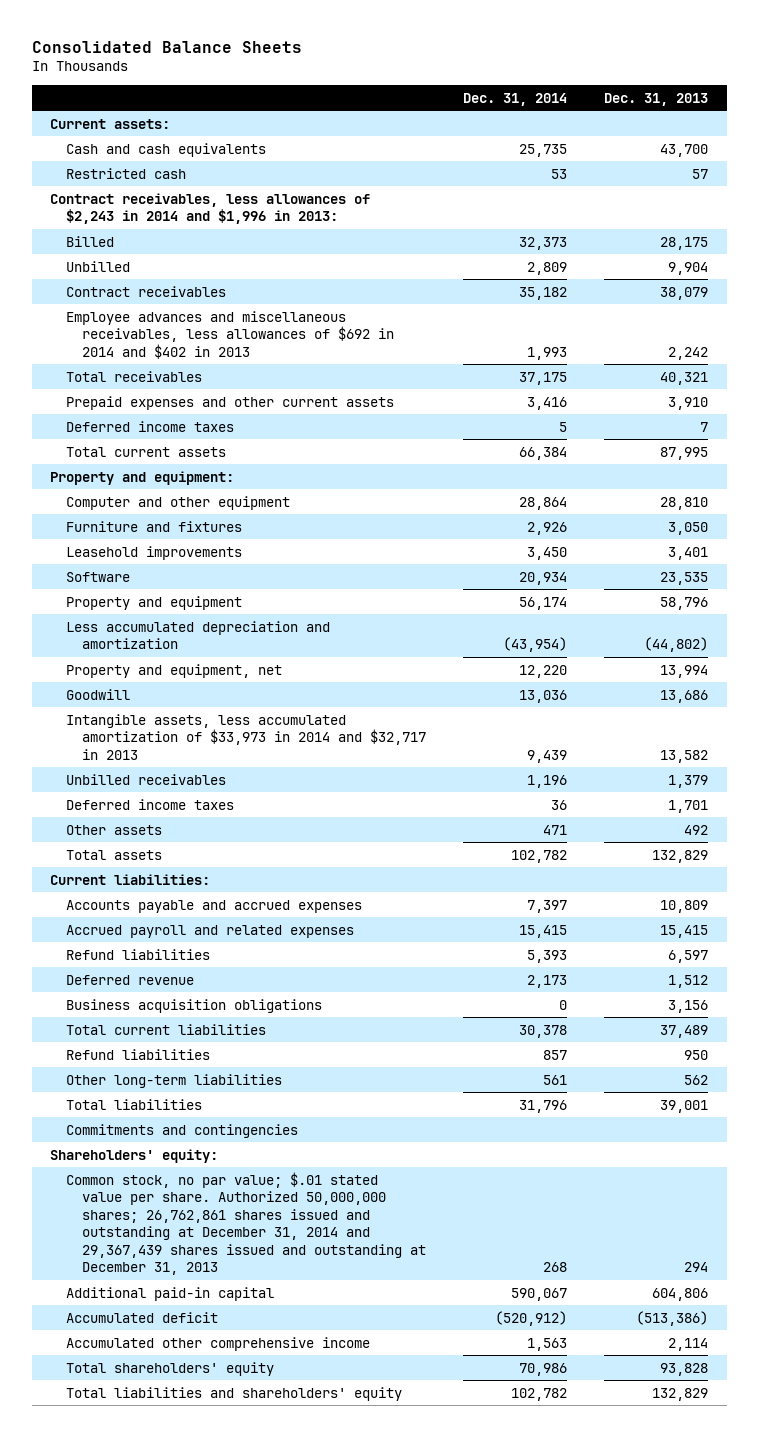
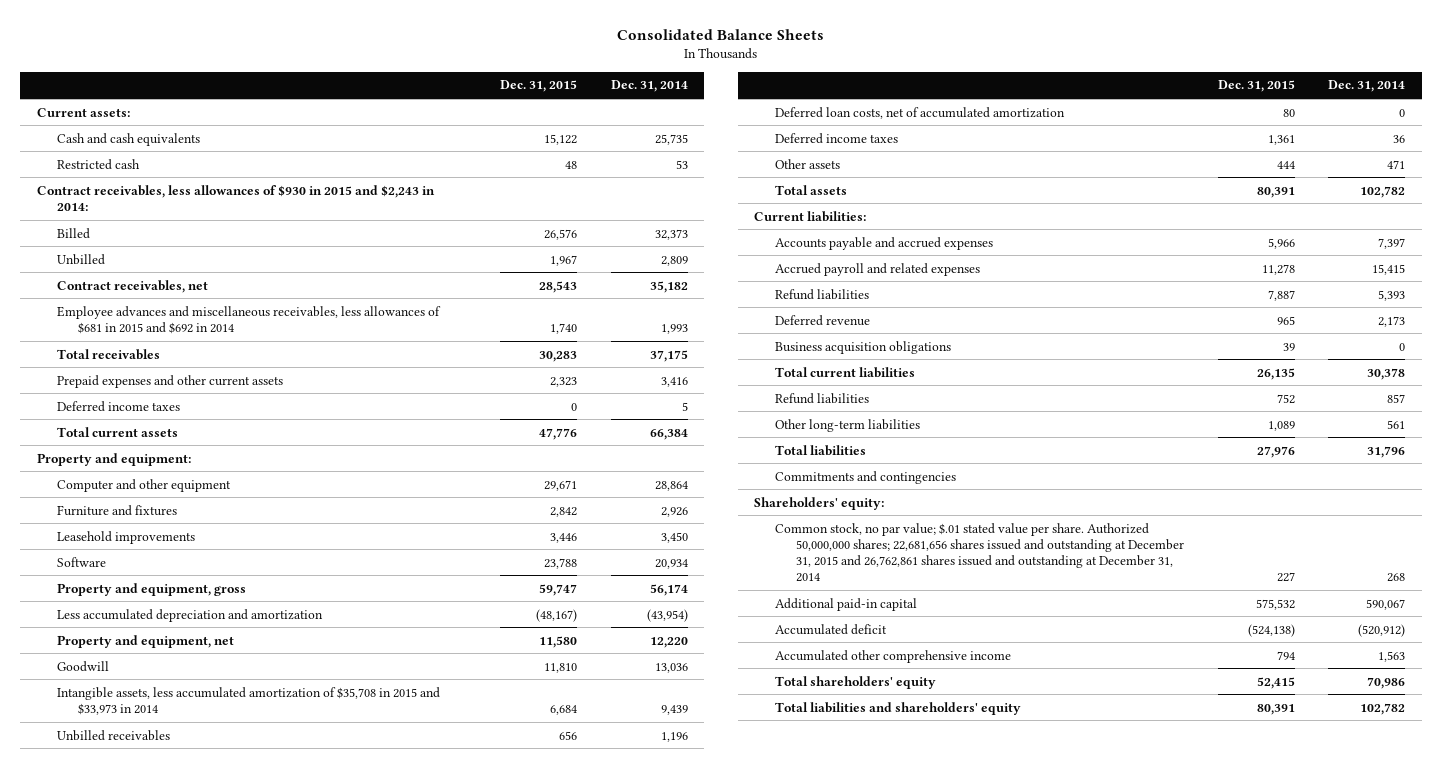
- | Dec. 31, 2014 | Dec. 31, 2013
+ | Dec. 31, 2015 | Dec. 31, 2014
- Contract receivables, less allowances of $2,243 in 2014 and $1,996 in 2013:
+ Contract receivables, less allowances of $930 in 2015 and $2,243 in 2014:
- Contract receivables | 35,182 | 38,079
- Employee advances and miscellaneous receivables, less allowances of $692 in 2014 and $402 in 2013 | 1,993 | 2,242
+ Contract receivables, net | 28,543 | 35,182
+ Employee advances and miscellaneous receivables, less allowances of $681 in 2015 and $692 in 2014 | 1,740 | 1,993
- Property and equipment | 56,174 | 58,796
+ Property and equipment, gross | 59,747 | 56,174
- Intangible assets, less accumulated amortization of $33,973 in 2014 and $32,717 in 2013 | 9,439 | 13,582
+ Intangible assets, less accumulated amortization of $35,708 in 2015 and $33,973 in 2014 | 6,684 | 9,439
+ Deferred loan costs, net of accumulated amortization | 80 | 0
- Common stock, no par value; $.01 stated value per share. Authorized 50,000,000 shares; 26,762,861 shares issued and outstanding at December 31, 2014 and 29,367,439 shares issued and outstanding at December 31, 2013 | 268 | 294
+ Common stock, no par value; $.01 stated value per share. Authorized 50,000,000 shares; 22,681,656 shares issued and outstanding at December 31, 2015 and 26,762,861 shares issued and outstanding at December 31, 2014 | 227 | 268

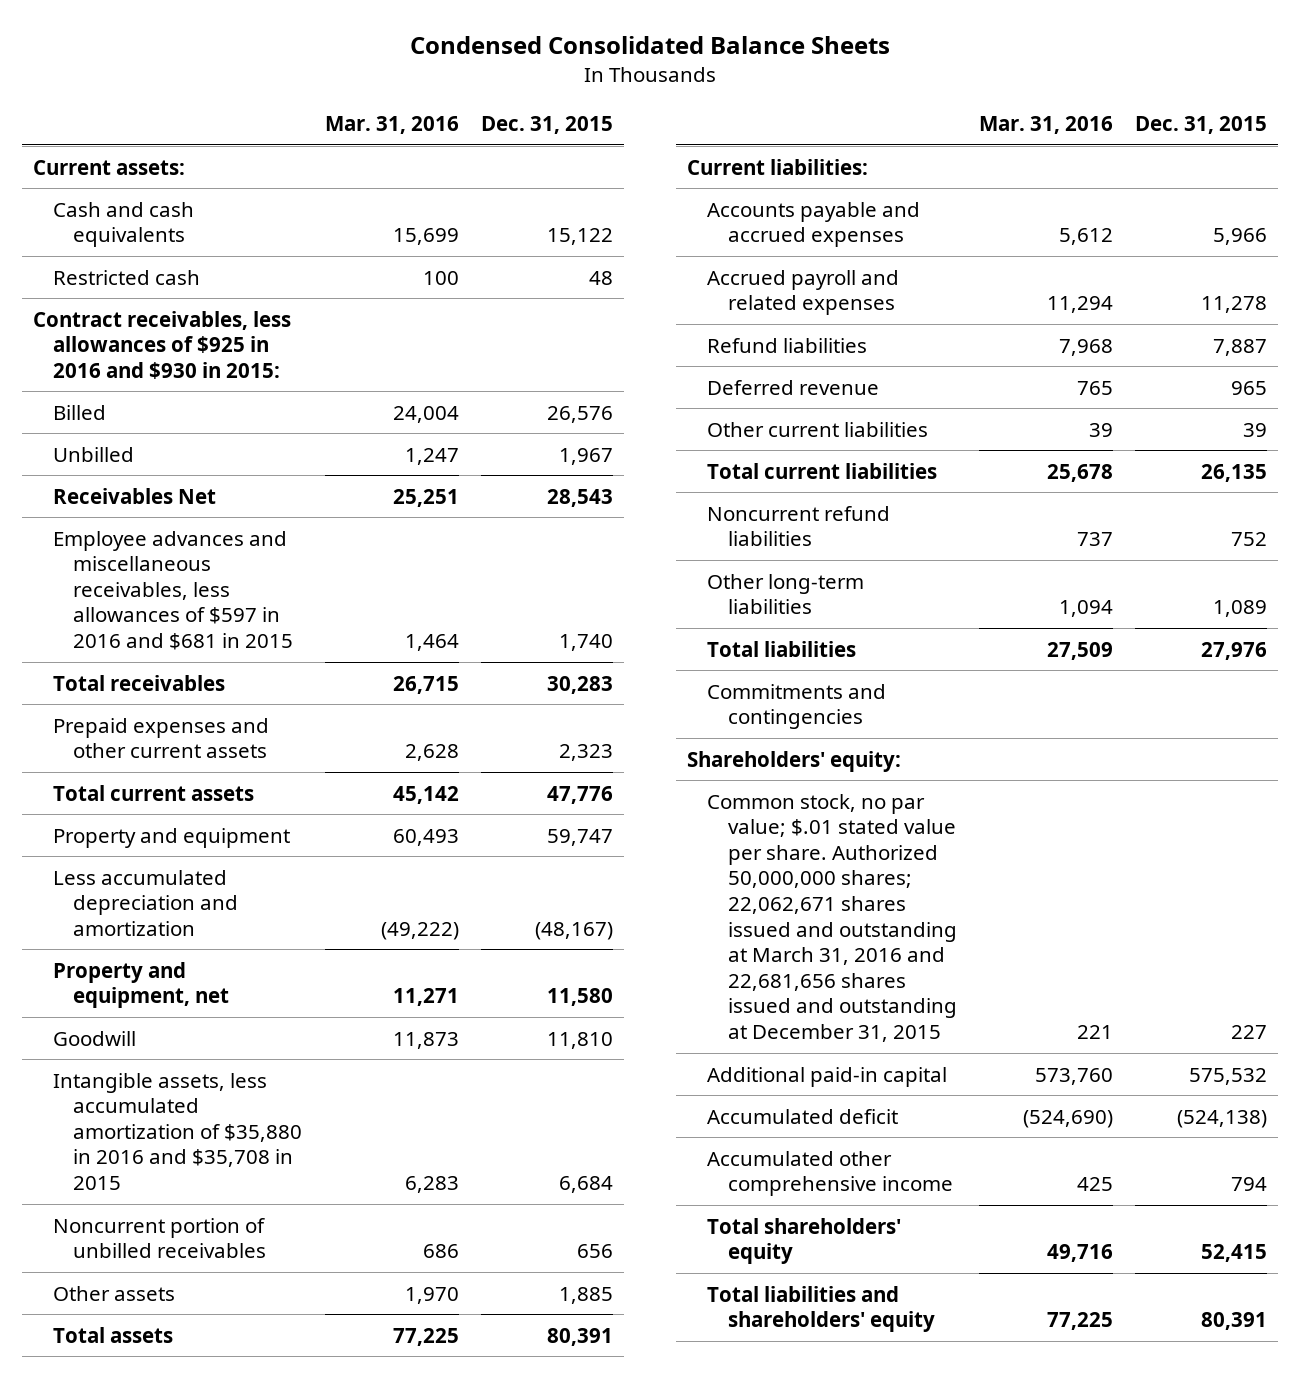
- Consolidated Balance Sheets
+ Condensed Consolidated Balance Sheets
- | Dec. 31, 2015 | Dec. 31, 2014
+ | Mar. 31, 2016 | Dec. 31, 2015
- Contract receivables, less allowances of $930 in 2015 and $2,243 in 2014:
+ Contract receivables, less allowances of $925 in 2016 and $930 in 2015:
- Contract receivables, net | 28,543 | 35,182
- Employee advances and miscellaneous receivables, less allowances of $681 in 2015 and $692 in 2014 | 1,740 | 1,993
+ Receivables Net | 25,251 | 28,543
+ Employee advances and miscellaneous receivables, less allowances of $597 in 2016 and $681 in 2015 | 1,464 | 1,740
- Deferred income taxes | 0 | 5
- Property and equipment:
- Computer and other equipment | 29,671 | 28,864
- Furniture and fixtures | 2,842 | 2,926
- Leasehold improvements | 3,446 | 3,450
- Software | 23,788 | 20,934
- Property and equipment, gross | 59,747 | 56,174
+ Property and equipment | 60,493 | 59,747
- Intangible assets, less accumulated amortization of $35,708 in 2015 and $33,973 in 2014 | 6,684 | 9,439
- Unbilled receivables | 656 | 1,196
- Deferred loan costs, net of accumulated amortization | 80 | 0
- Deferred income taxes | 1,361 | 36
- Other assets | 444 | 471
+ Intangible assets, less accumulated amortization of $35,880 in 2016 and $35,708 in 2015 | 6,283 | 6,684
+ Noncurrent portion of unbilled receivables | 686 | 656
+ Other assets | 1,970 | 1,885
- Business acquisition obligations | 39 | 0
+ Other current liabilities | 39 | 39
- Refund liabilities | 752 | 857
+ Noncurrent refund liabilities | 737 | 752
- Common stock, no par value; $.01 stated value per share. Authorized 50,000,000 shares; 22,681,656 shares issued and outstanding at December 31, 2015 and 26,762,861 shares issued and outstanding at December 31, 2014 | 227 | 268
+ Common stock, no par value; $.01 stated value per share. Authorized 50,000,000 shares; 22,062,671 shares issued and outstanding at March 31, 2016 and 22,681,656 shares issued and outstanding at December 31, 2015 | 221 | 227

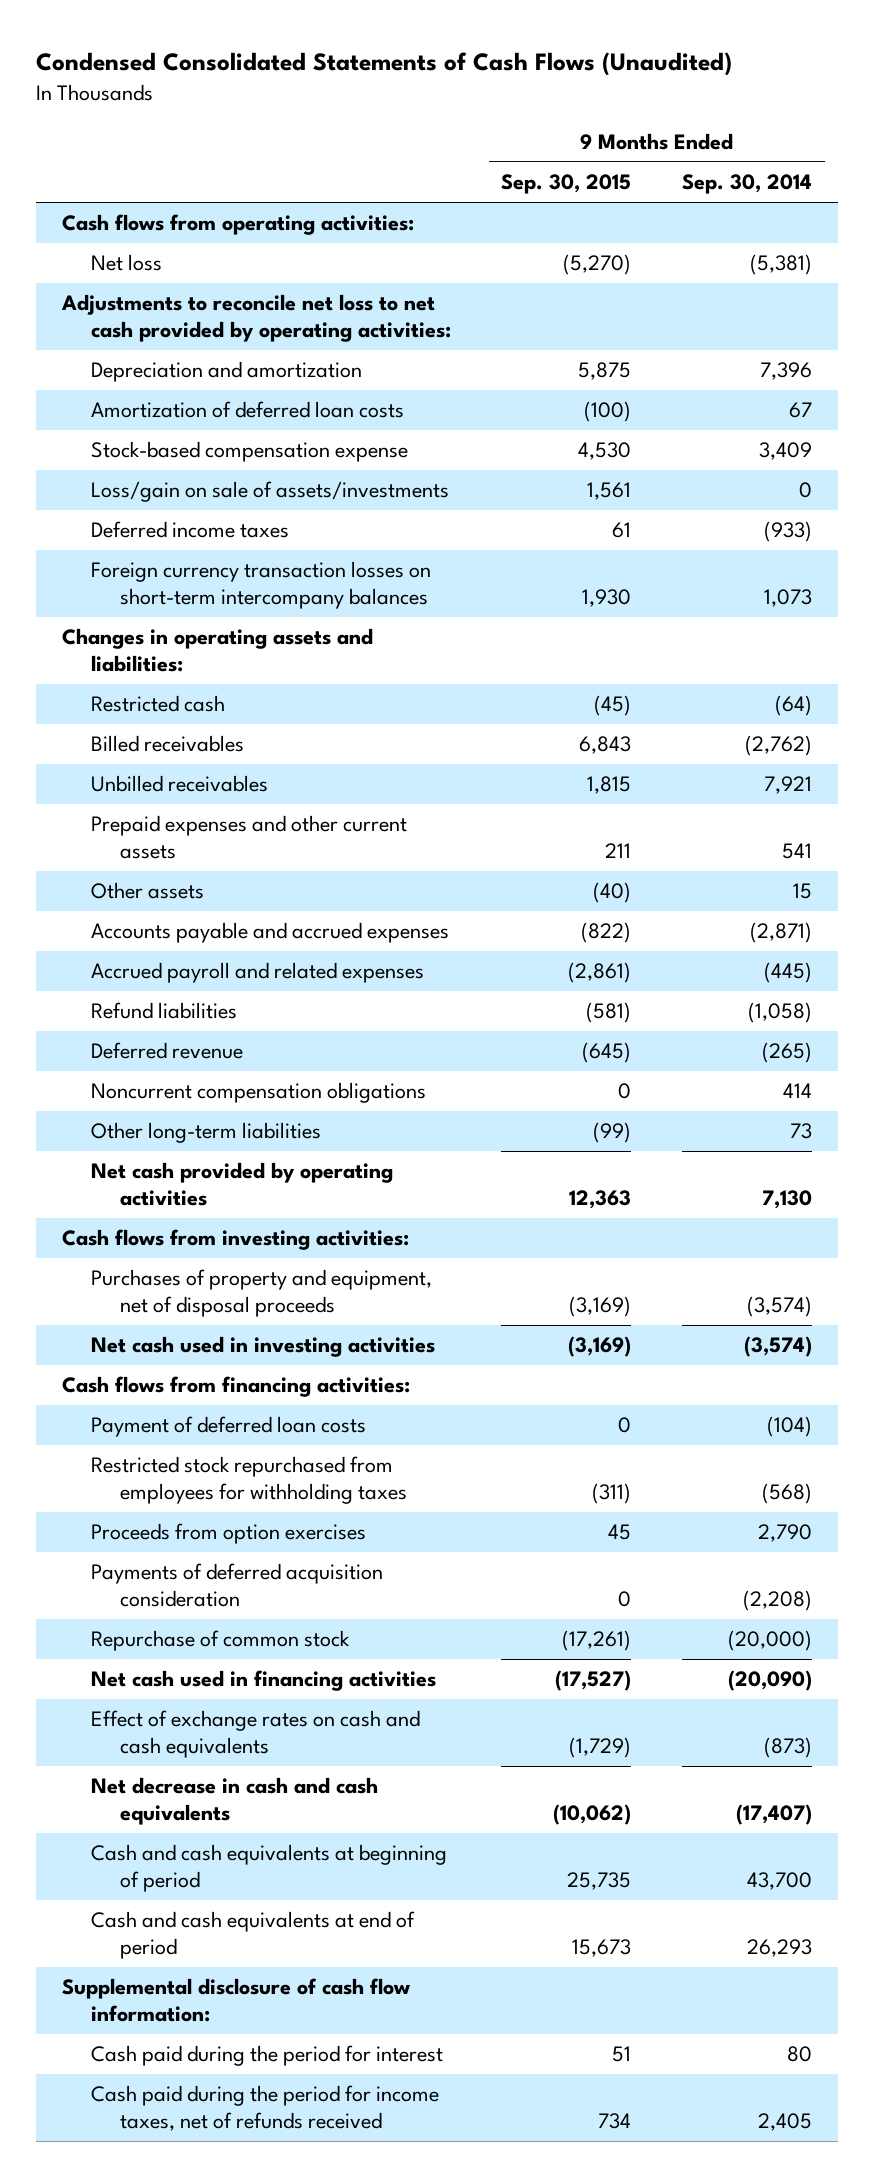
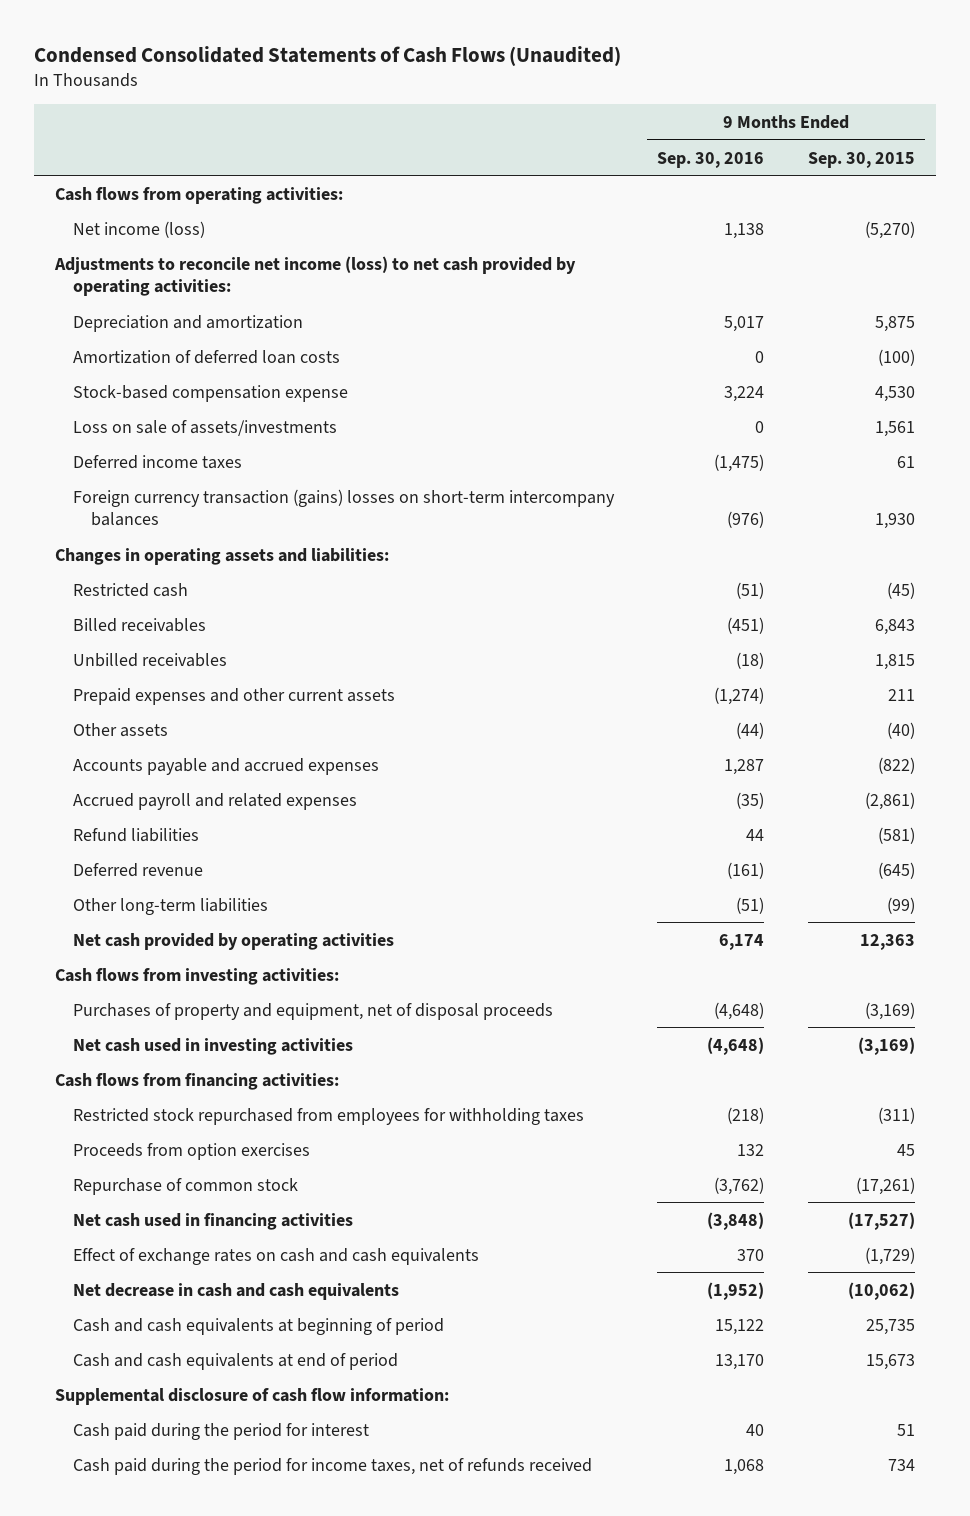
- | 9 Months Ended Sep. 30, 2015 | 9 Months Ended Sep. 30, 2014
+ | 9 Months Ended Sep. 30, 2016 | 9 Months Ended Sep. 30, 2015
- Net loss | (5,270) | (5,381)
- Adjustments to reconcile net loss to net cash provided by operating activities:
+ Net income (loss) | 1,138 | (5,270)
+ Adjustments to reconcile net income (loss) to net cash provided by operating activities:
- Loss/gain on sale of assets/investments | 1,561 | 0
+ Loss on sale of assets/investments | 0 | 1,561
- Foreign currency transaction losses on short-term intercompany balances | 1,930 | 1,073
+ Foreign currency transaction (gains) losses on short-term intercompany balances | (976) | 1,930
- Noncurrent compensation obligations | 0 | 414
- Payment of deferred loan costs | 0 | (104)
- Payments of deferred acquisition consideration | 0 | (2,208)

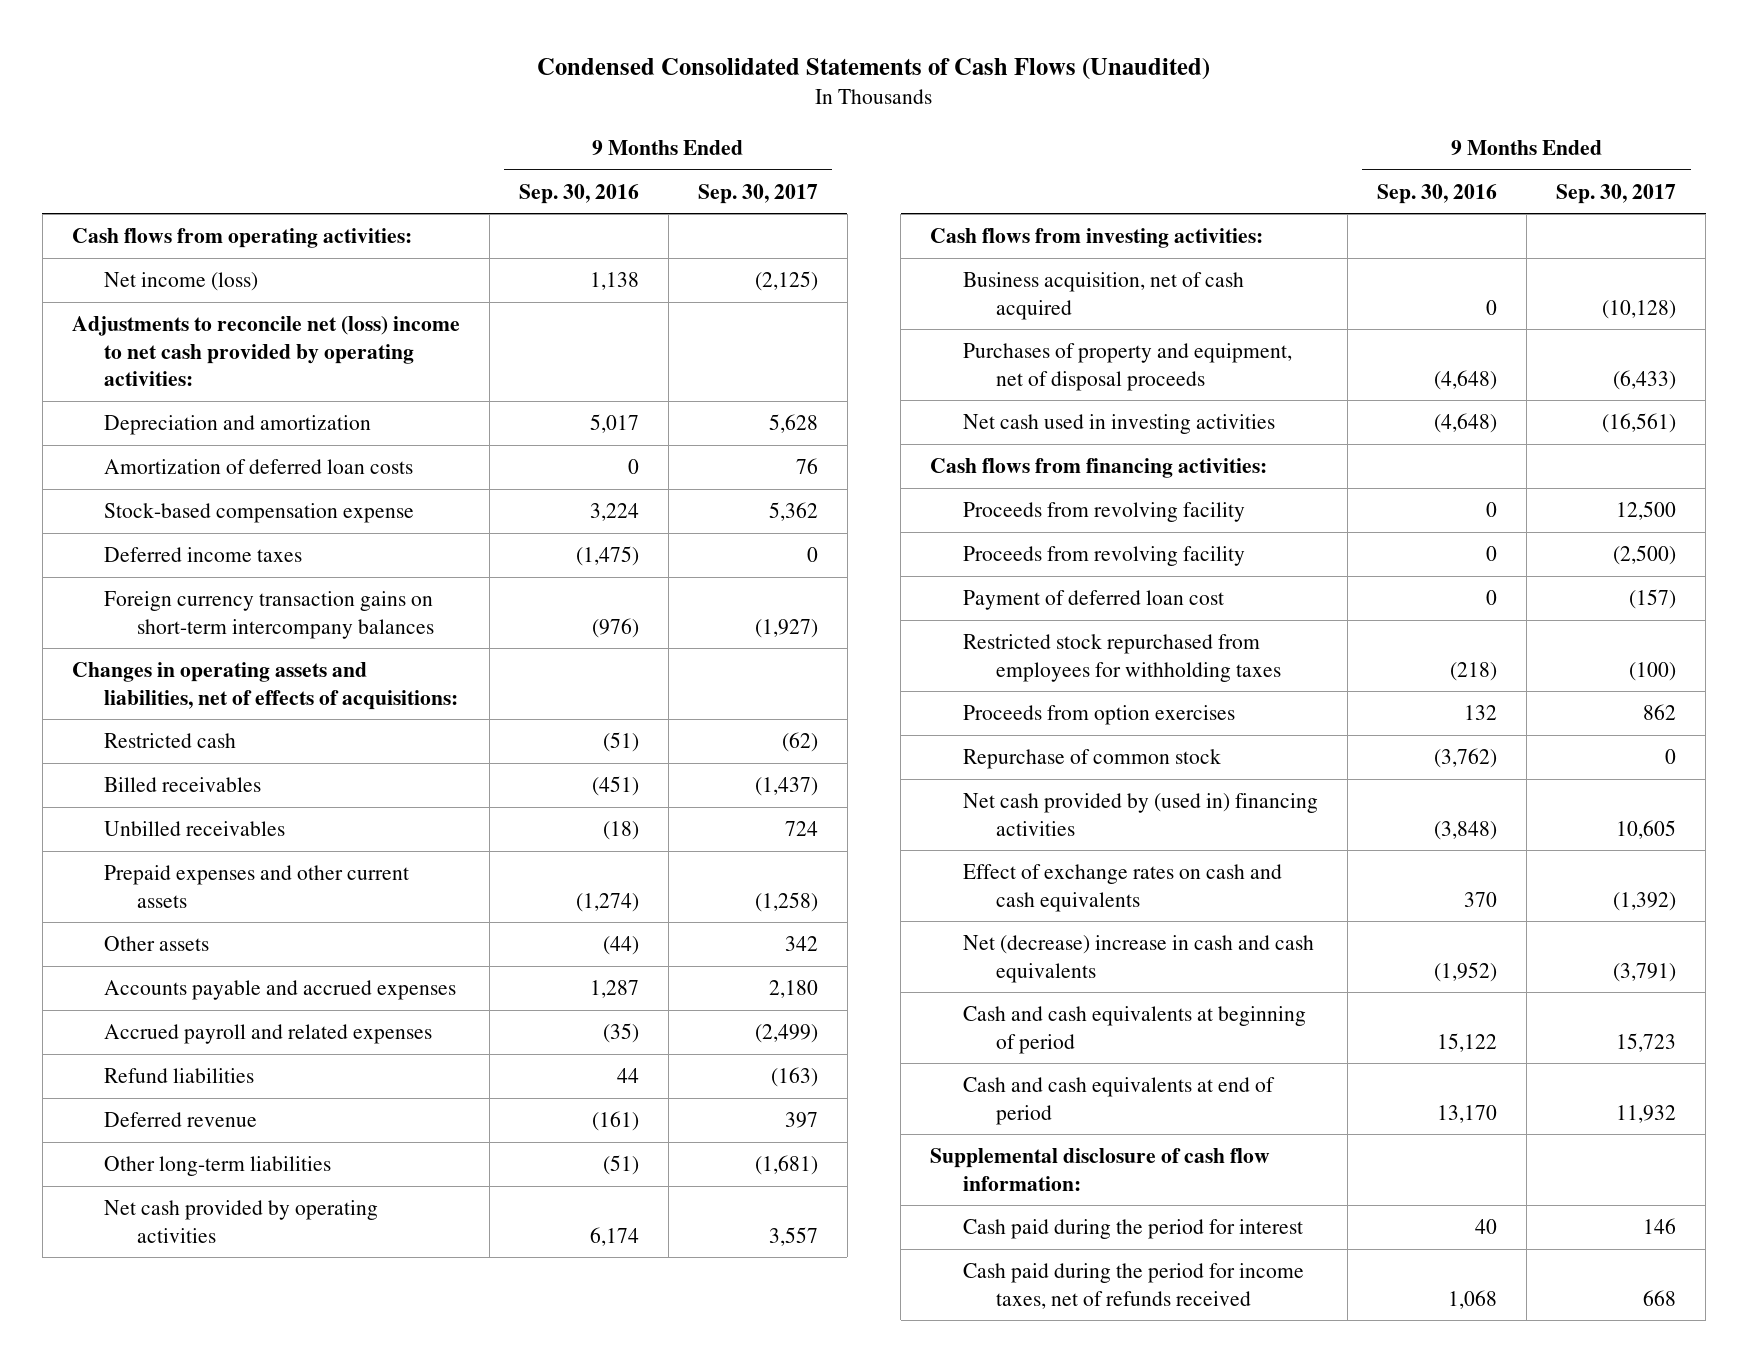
- | 9 Months Ended Sep. 30, 2016 | 9 Months Ended Sep. 30, 2015
+ | 9 Months Ended Sep. 30, 2016 | 9 Months Ended Sep. 30, 2017
- Adjustments to reconcile net income (loss) to net cash provided by operating activities:
+ Adjustments to reconcile net (loss) income to net cash provided by operating activities:
- Loss on sale of assets/investments | 0 | 1,561
- Foreign currency transaction (gains) losses on short-term intercompany balances | (976) | 1,930
- Changes in operating assets and liabilities:
+ Foreign currency transaction gains on short-term intercompany balances | (976) | (1,927)
+ Changes in operating assets and liabilities, net of effects of acquisitions:
+ Business acquisition, net of cash acquired | 0 | (10,128)
+ Proceeds from revolving facility | 0 | 12,500
+ Proceeds from revolving facility | 0 | (2,500)
+ Payment of deferred loan cost | 0 | (157)
- Net cash used in financing activities | (3,848) | (17,527)
+ Net cash provided by (used in) financing activities | (3,848) | 10,605
- Net decrease in cash and cash equivalents | (1,952) | (10,062)
+ Net (decrease) increase in cash and cash equivalents | (1,952) | (3,791)

